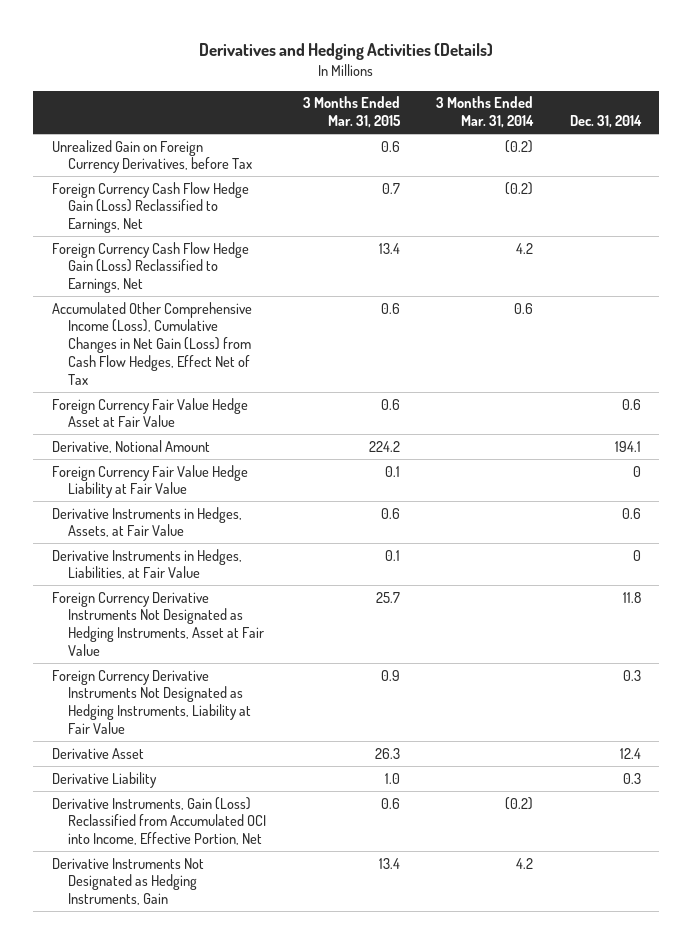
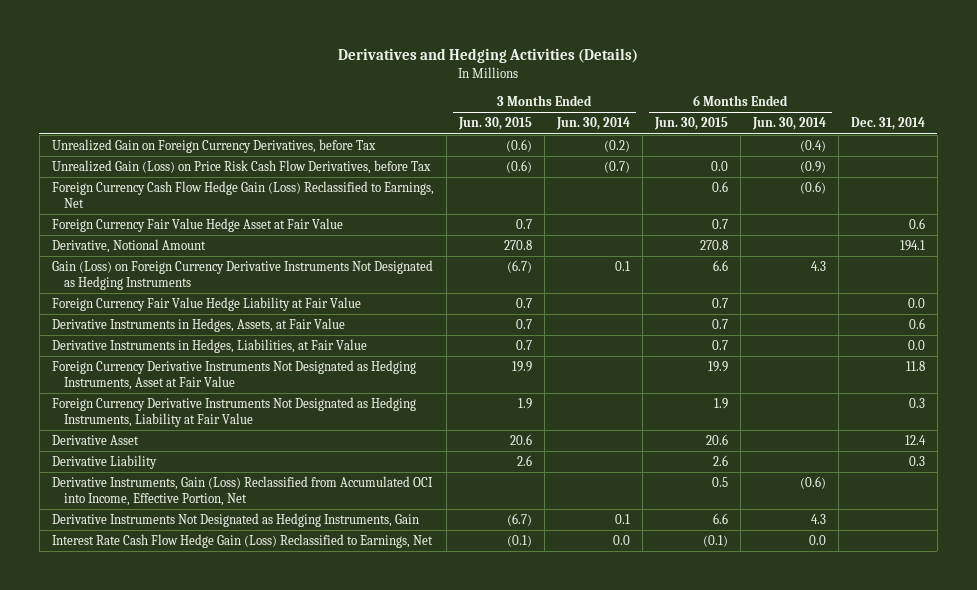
- | 3 Months Ended Mar. 31, 2015 | 3 Months Ended Mar. 31, 2014 | Dec. 31, 2014
+ | 3 Months Ended Jun. 30, 2015 | 3 Months Ended Jun. 30, 2014 | 6 Months Ended Jun. 30, 2015 | 6 Months Ended Jun. 30, 2014 | Dec. 31, 2014
- Foreign Currency Cash Flow Hedge Gain (Loss) Reclassified to Earnings, Net | 0.7 | (0.2) |
+ Unrealized Gain (Loss) on Price Risk Cash Flow Derivatives, before Tax | (0.6) | (0.7) | 0.0 | (0.9) |
- Accumulated Other Comprehensive Income (Loss), Cumulative Changes in Net Gain (Loss) from Cash Flow Hedges, Effect Net of Tax | 0.6 | 0.6 |
- Foreign Currency Fair Value Hedge Liability at Fair Value | 0.1 | | 0
+ Gain (Loss) on Foreign Currency Derivative Instruments Not Designated as Hedging Instruments | (6.7) | 0.1 | 6.6 | 4.3 |
+ Foreign Currency Fair Value Hedge Liability at Fair Value | 0.7 | | 0.7 | | 0.0
- Derivative Instruments in Hedges, Liabilities, at Fair Value | 0.1 | | 0
+ Derivative Instruments in Hedges, Liabilities, at Fair Value | 0.7 | | 0.7 | | 0.0
+ Interest Rate Cash Flow Hedge Gain (Loss) Reclassified to Earnings, Net | (0.1) | 0.0 | (0.1) | 0.0 |

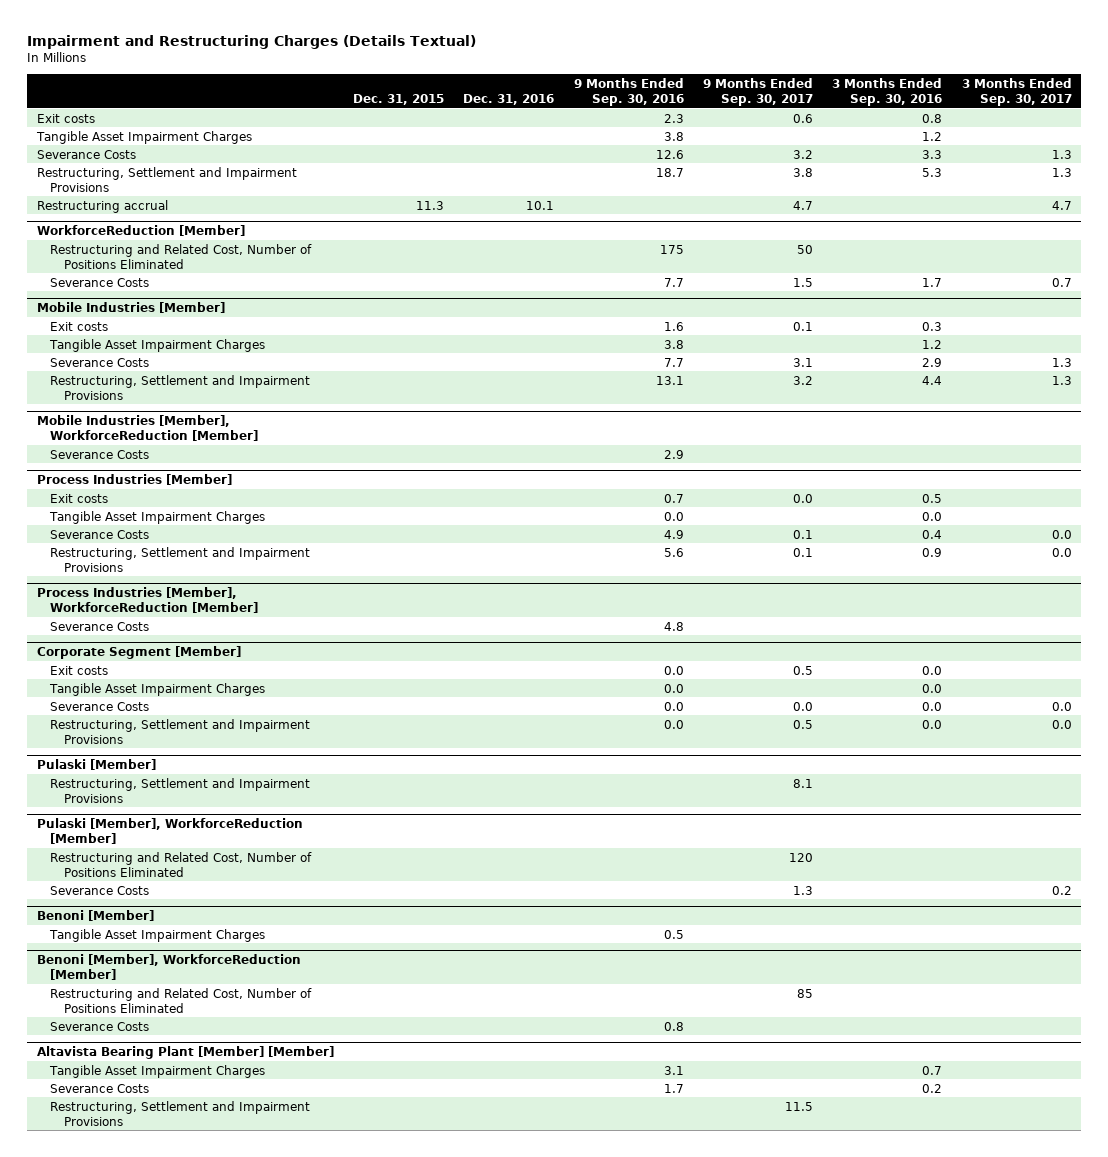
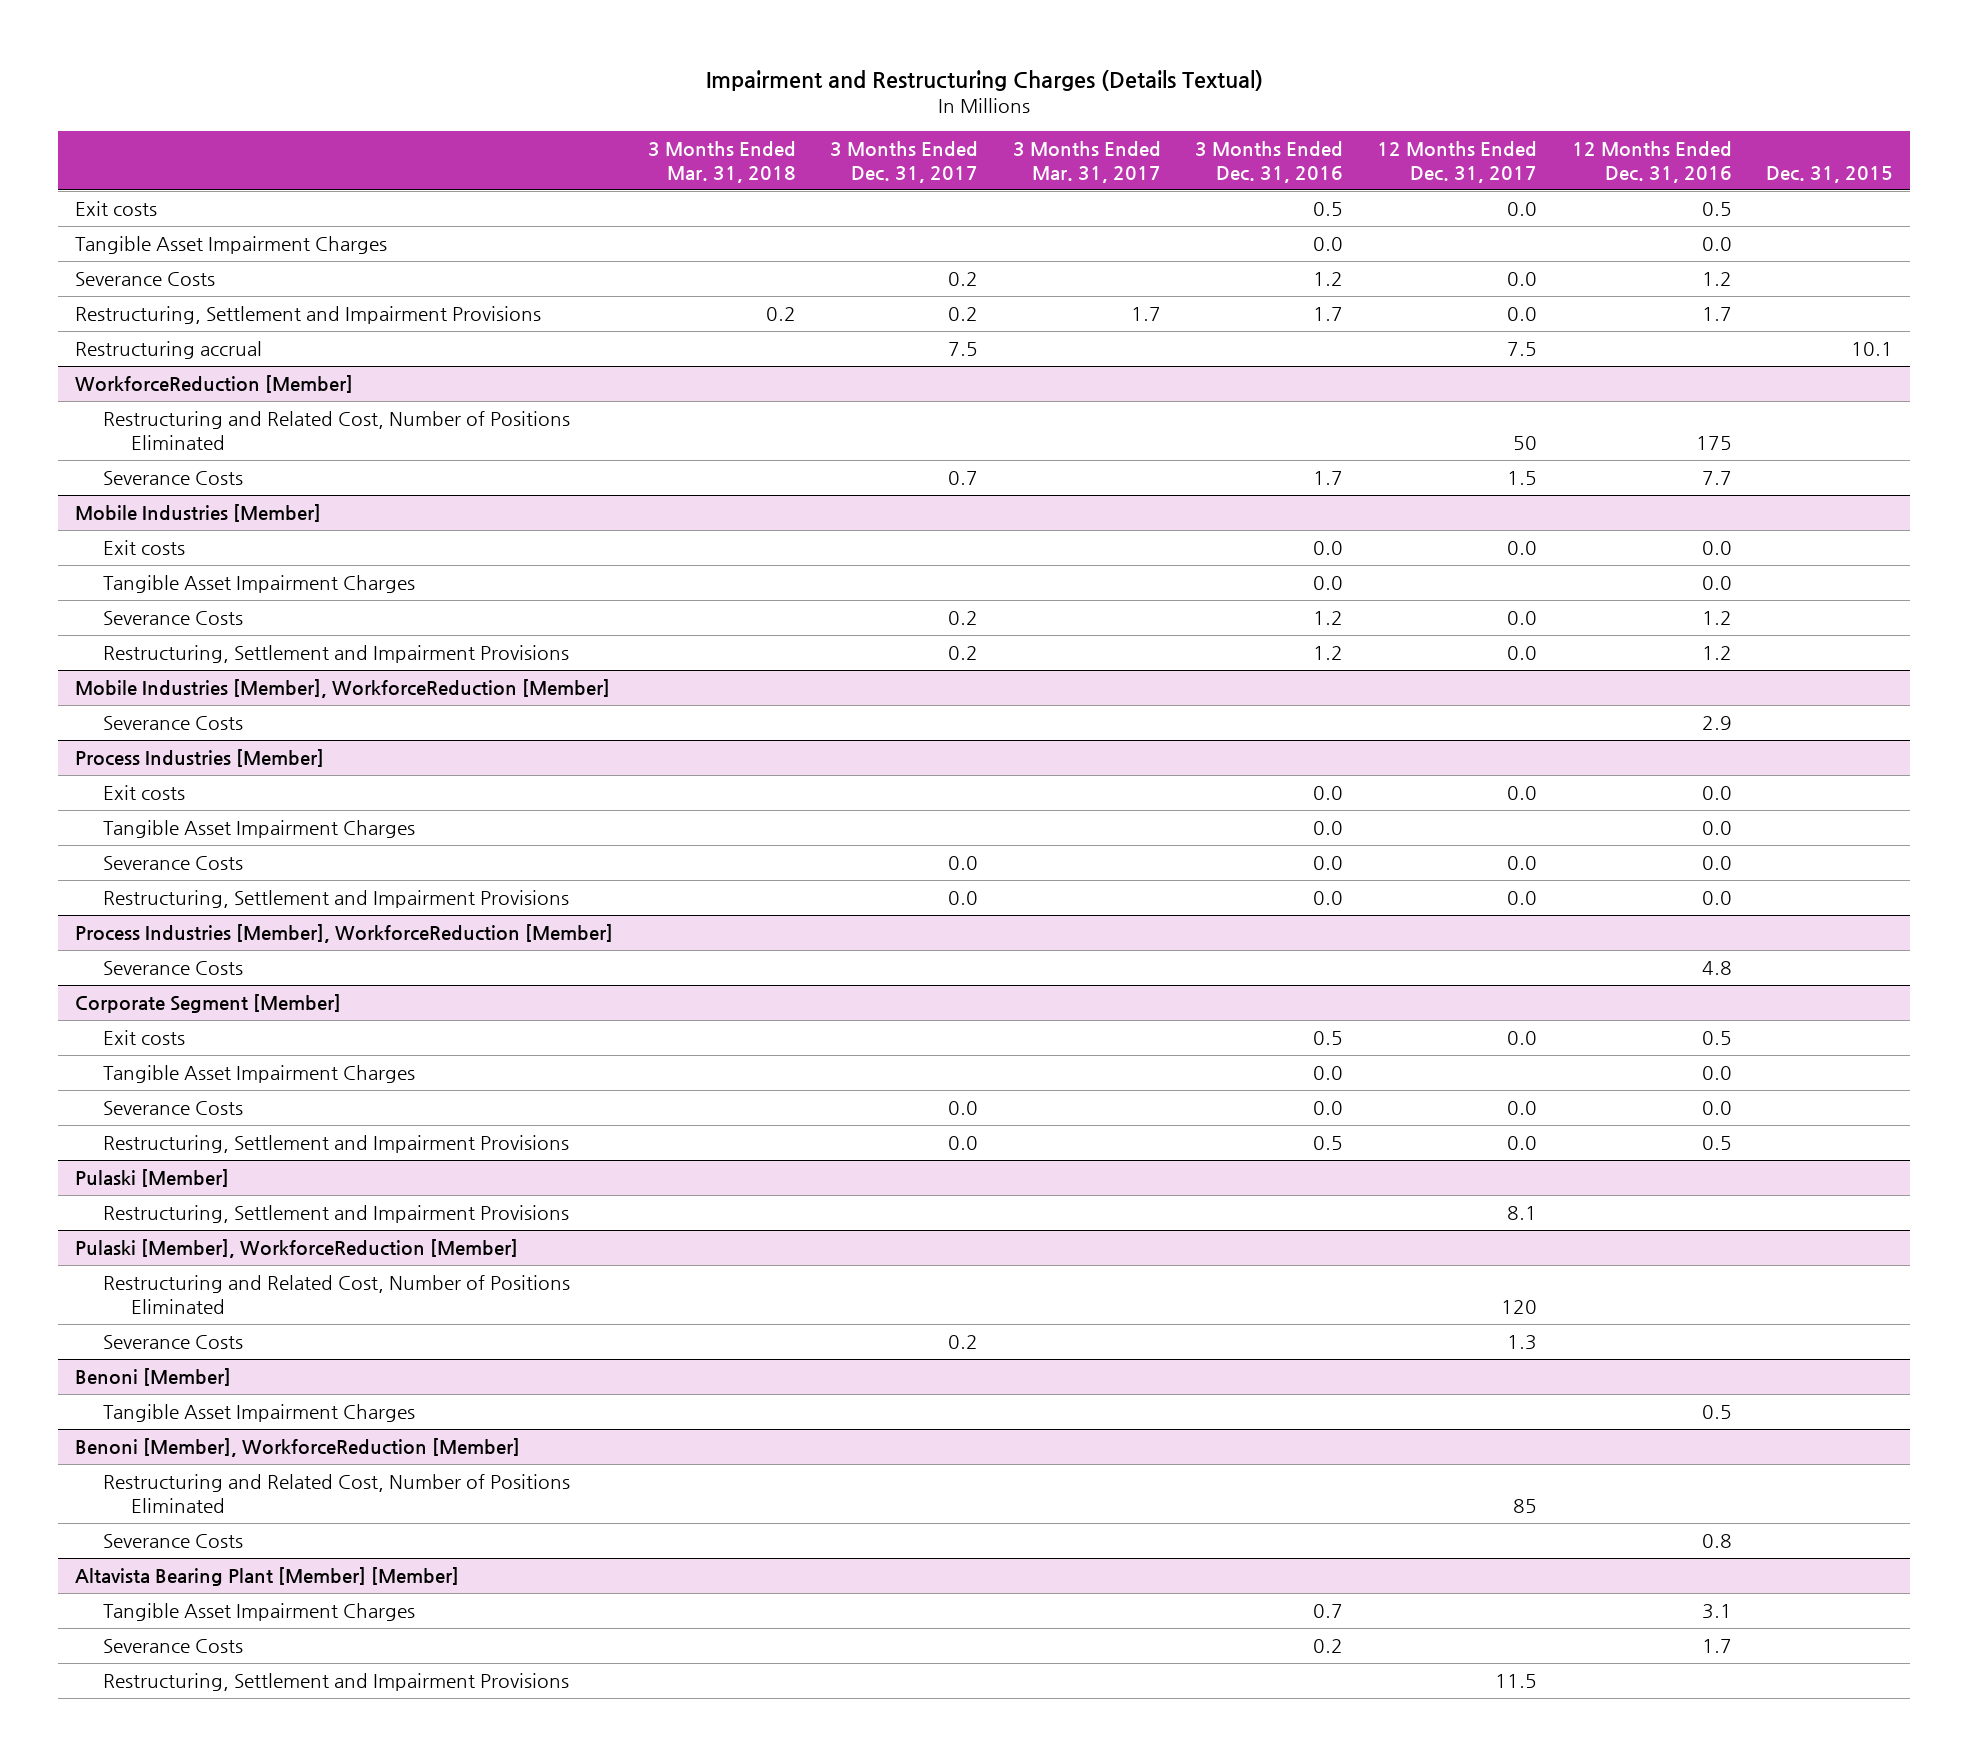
- | Dec. 31, 2015 | Dec. 31, 2016 | 9 Months Ended Sep. 30, 2016 | 9 Months Ended Sep. 30, 2017 | 3 Months Ended Sep. 30, 2016 | 3 Months Ended Sep. 30, 2017
+ | 3 Months Ended Mar. 31, 2018 | 3 Months Ended Dec. 31, 2017 | 3 Months Ended Mar. 31, 2017 | 3 Months Ended Dec. 31, 2016 | 12 Months Ended Dec. 31, 2017 | 12 Months Ended Dec. 31, 2016 | Dec. 31, 2015
- Restructuring accrual | 11.3 | 10.1 | | 4.7 | | 4.7
+ Restructuring accrual | | 7.5 | | | 7.5 | | 10.1

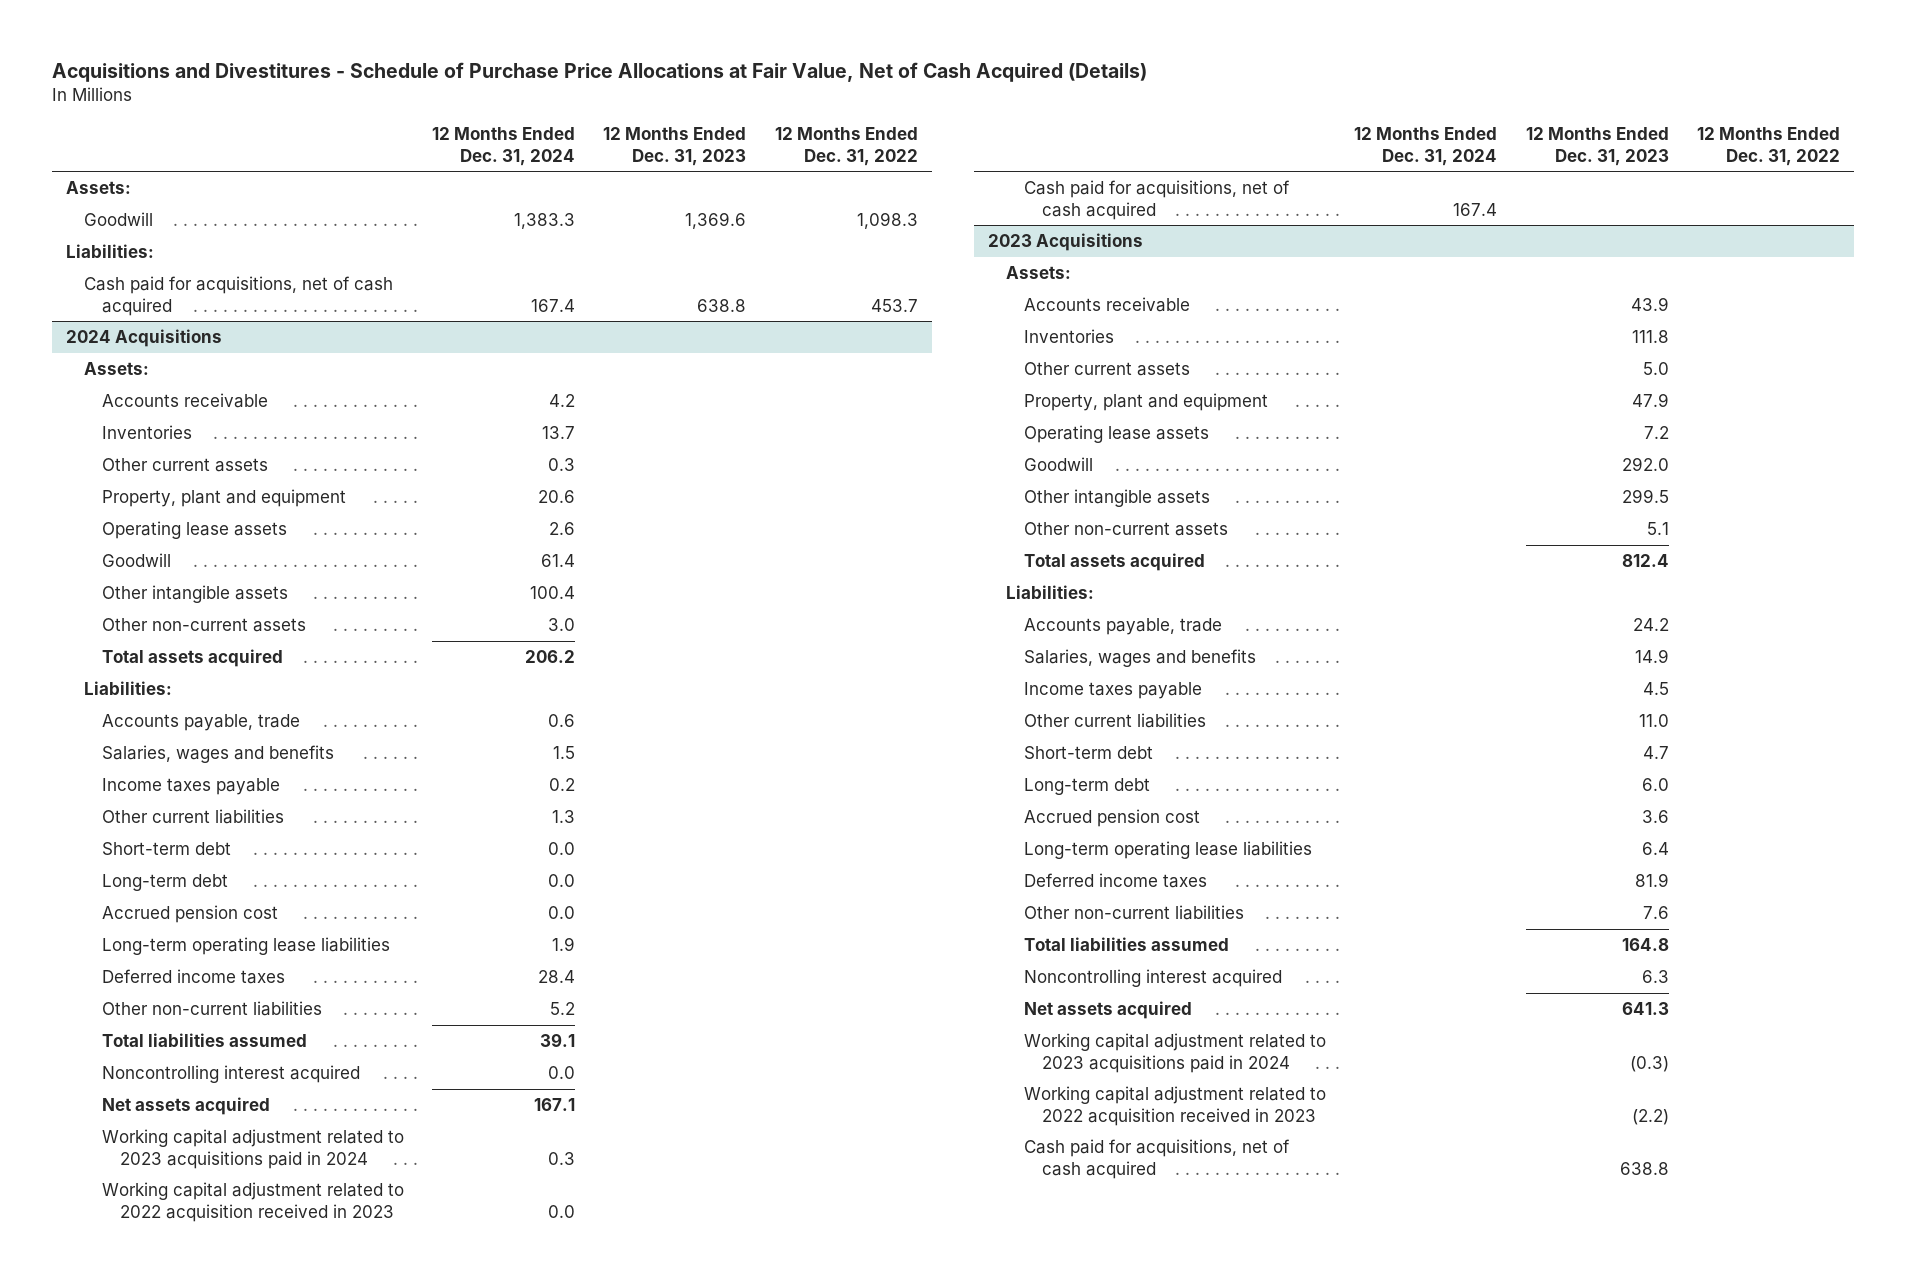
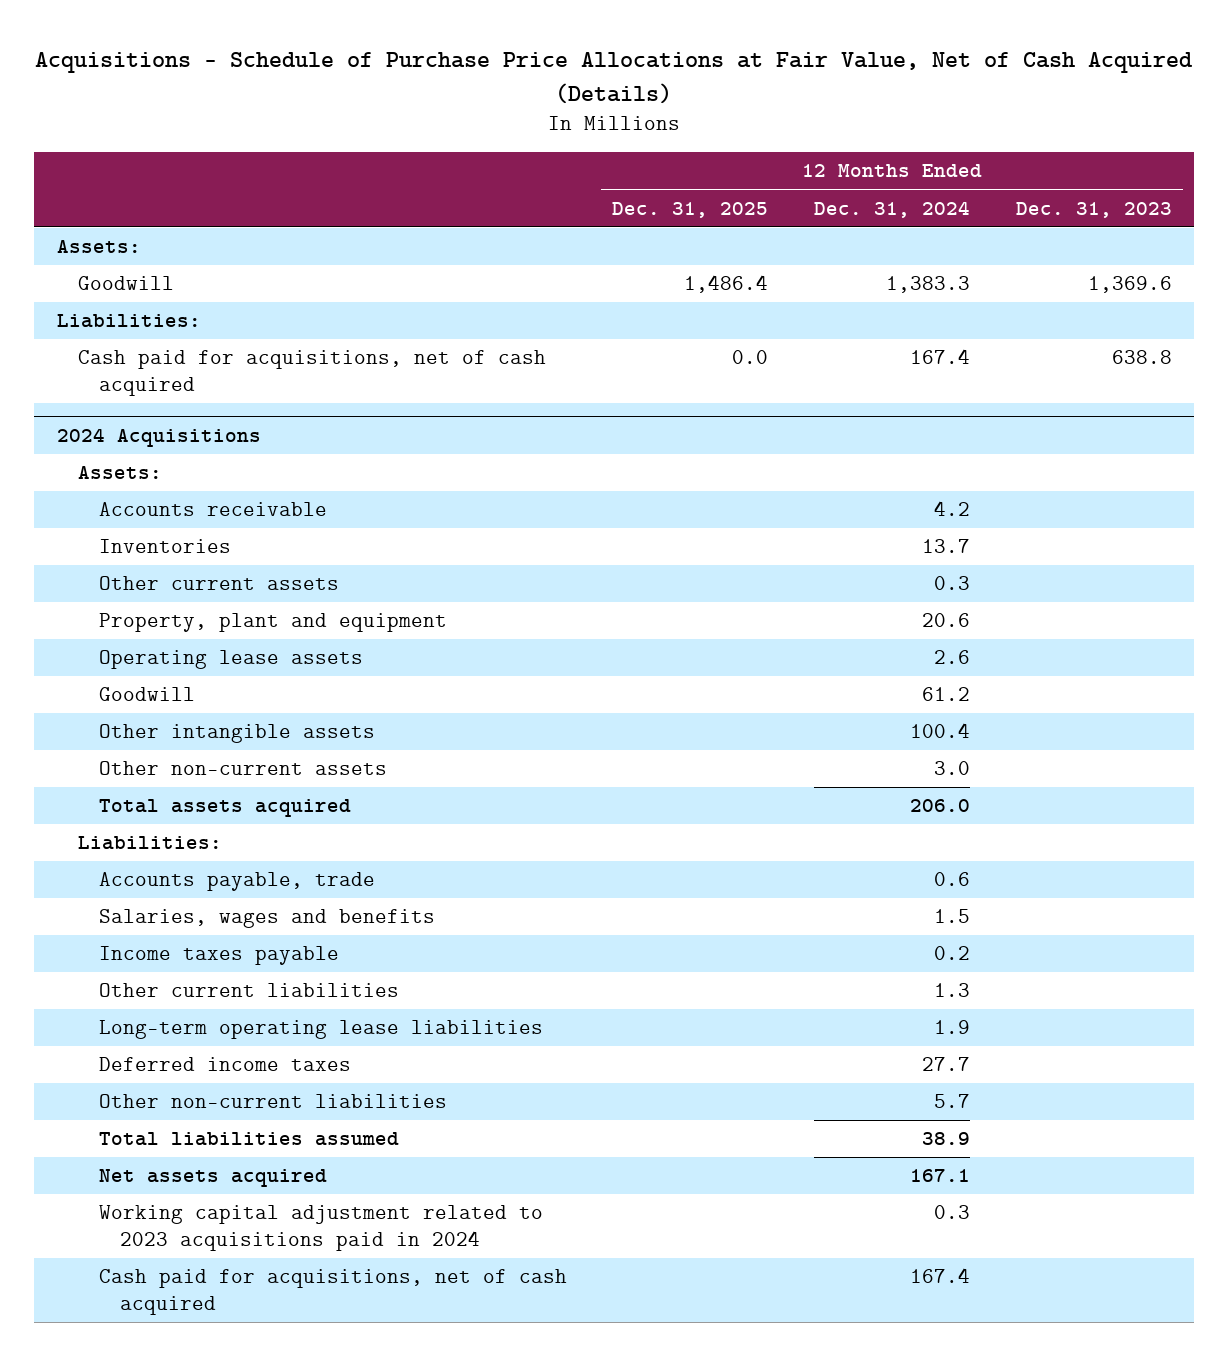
- Acquisitions and Divestitures - Schedule of Purchase Price Allocations at Fair Value, Net of Cash Acquired (Details)
+ Acquisitions - Schedule of Purchase Price Allocations at Fair Value, Net of Cash Acquired (Details)
- | 12 Months Ended Dec. 31, 2024 | 12 Months Ended Dec. 31, 2023 | 12 Months Ended Dec. 31, 2022
+ | 12 Months Ended Dec. 31, 2025 | 12 Months Ended Dec. 31, 2024 | 12 Months Ended Dec. 31, 2023
@ 2024 Acquisitions
- Goodwill | 61.4 | |
+ Goodwill | | 61.2 |
- Total assets acquired | 206.2 | |
+ Total assets acquired | | 206.0 |
- Short-term debt | 0.0 | |
- Long-term debt | 0.0 | |
- Accrued pension cost | 0.0 | |
- Deferred income taxes | 28.4 | |
- Other non-current liabilities | 5.2 | |
- Total liabilities assumed | 39.1 | |
- Noncontrolling interest acquired | 0.0 | |
+ Deferred income taxes | | 27.7 |
+ Other non-current liabilities | | 5.7 |
+ Total liabilities assumed | | 38.9 |
- Working capital adjustment related to 2022 acquisition received in 2023 | 0.0 | |
- 2023 Acquisitions
- Assets:
- Accounts receivable | | 43.9 |
- Inventories | | 111.8 |
- Other current assets | | 5.0 |
- Property, plant and equipment | | 47.9 |
- Operating lease assets | | 7.2 |
- Goodwill | | 292.0 |
- Other intangible assets | | 299.5 |
- Other non-current assets | | 5.1 |
- Total assets acquired | | 812.4 |
- Liabilities:
- Accounts payable, trade | | 24.2 |
- Salaries, wages and benefits | | 14.9 |
- Income taxes payable | | 4.5 |
- Other current liabilities | | 11.0 |
- Short-term debt | | 4.7 |
- Long-term debt | | 6.0 |
- Accrued pension cost | | 3.6 |
- Long-term operating lease liabilities | | 6.4 |
- Deferred income taxes | | 81.9 |
- Other non-current liabilities | | 7.6 |
- Total liabilities assumed | | 164.8 |
- Noncontrolling interest acquired | | 6.3 |
- Net assets acquired | | 641.3 |
- Working capital adjustment related to 2023 acquisitions paid in 2024 | | (0.3) |
- Working capital adjustment related to 2022 acquisition received in 2023 | | (2.2) |
- Cash paid for acquisitions, net of cash acquired | | 638.8 |

